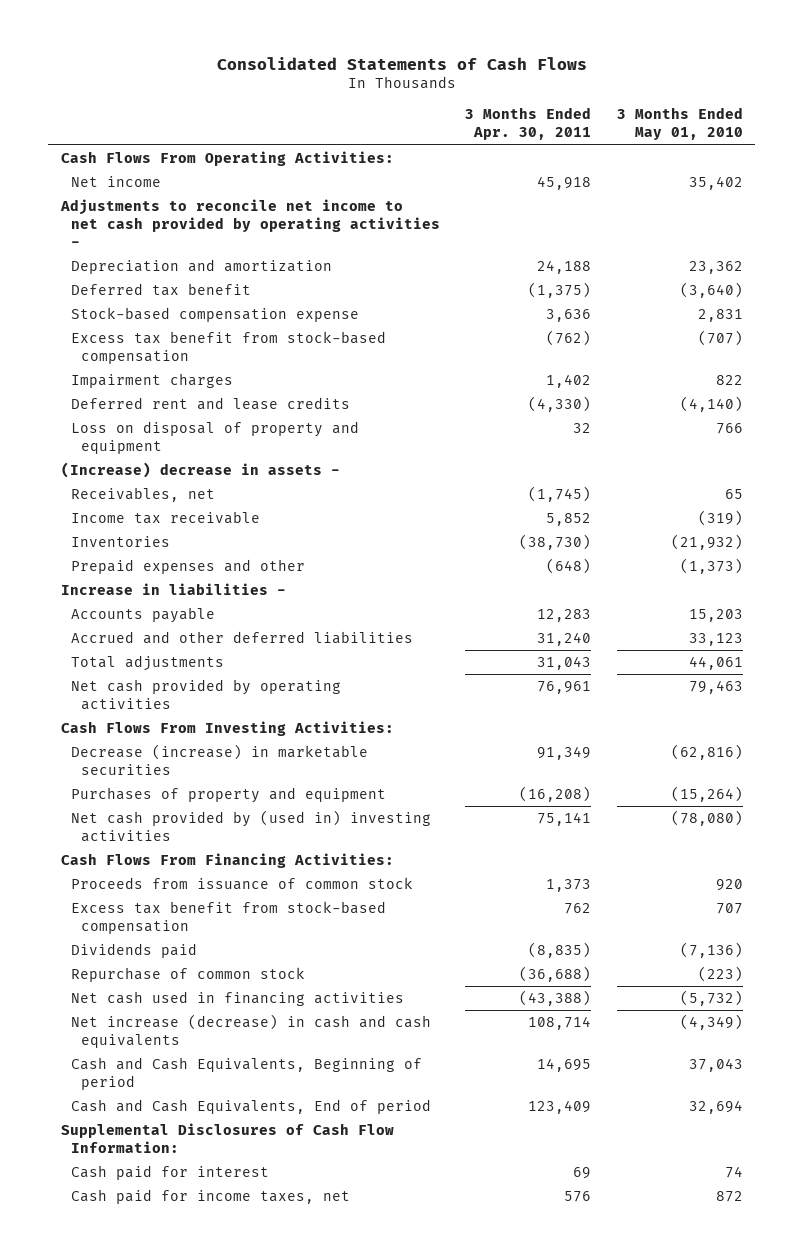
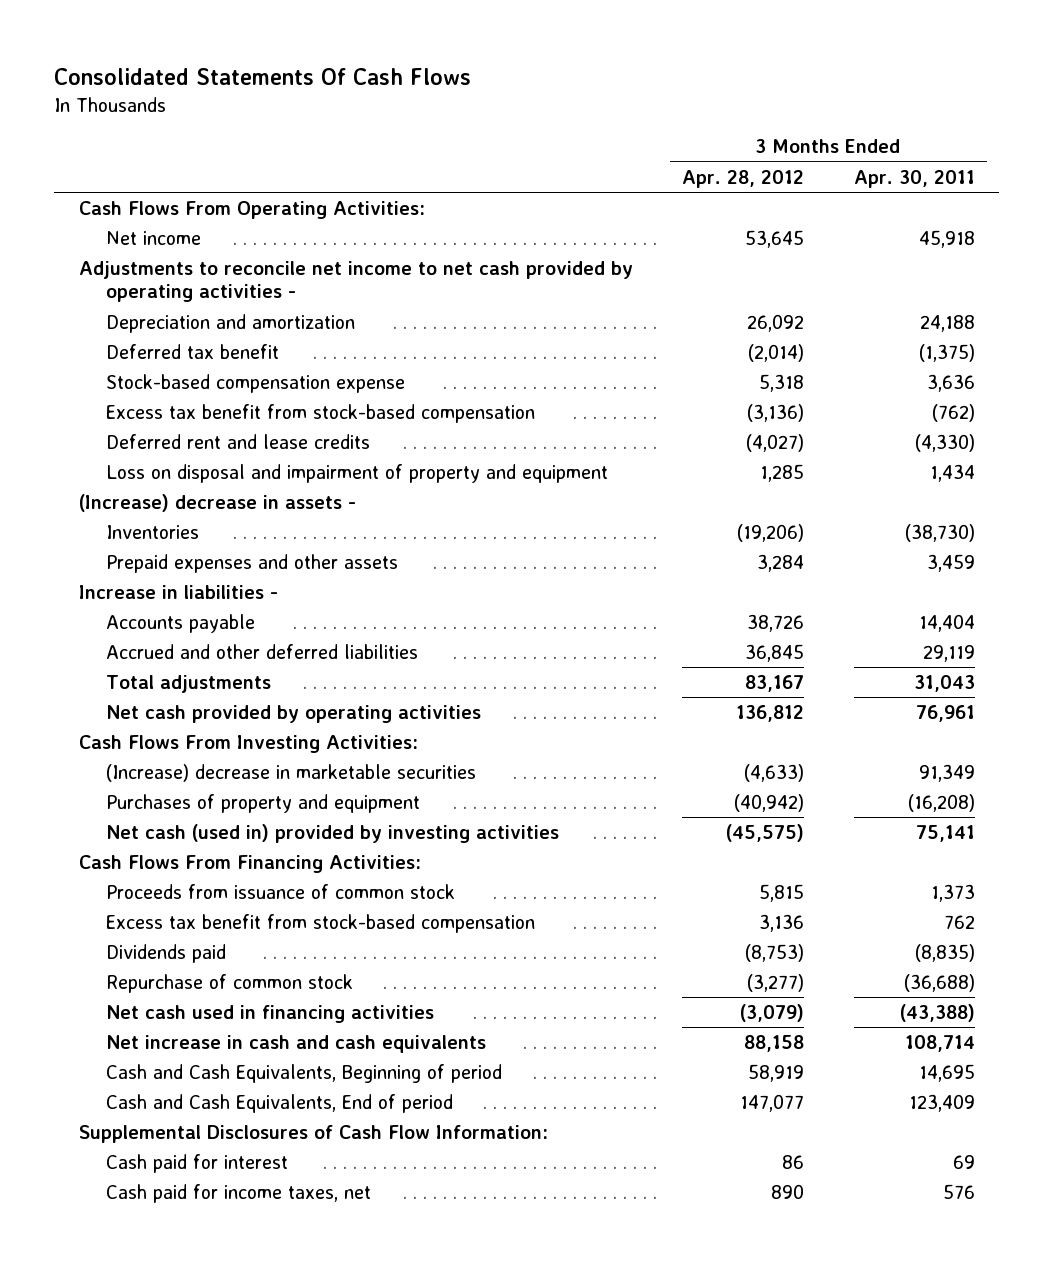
- Consolidated Statements of Cash Flows
+ Consolidated Statements Of Cash Flows
- | 3 Months Ended Apr. 30, 2011 | 3 Months Ended May 01, 2010
+ | 3 Months Ended Apr. 28, 2012 | 3 Months Ended Apr. 30, 2011
- Impairment charges | 1,402 | 822
- Loss on disposal of property and equipment | 32 | 766
+ Loss on disposal and impairment of property and equipment | 1,285 | 1,434
- Receivables, net | (1,745) | 65
- Income tax receivable | 5,852 | (319)
- Prepaid expenses and other | (648) | (1,373)
+ Prepaid expenses and other assets | 3,284 | 3,459
- Accounts payable | 12,283 | 15,203
- Accrued and other deferred liabilities | 31,240 | 33,123
+ Accounts payable | 38,726 | 14,404
+ Accrued and other deferred liabilities | 36,845 | 29,119
- Decrease (increase) in marketable securities | 91,349 | (62,816)
+ (Increase) decrease in marketable securities | (4,633) | 91,349
- Net cash provided by (used in) investing activities | 75,141 | (78,080)
+ Net cash (used in) provided by investing activities | (45,575) | 75,141
- Net increase (decrease) in cash and cash equivalents | 108,714 | (4,349)
+ Net increase in cash and cash equivalents | 88,158 | 108,714

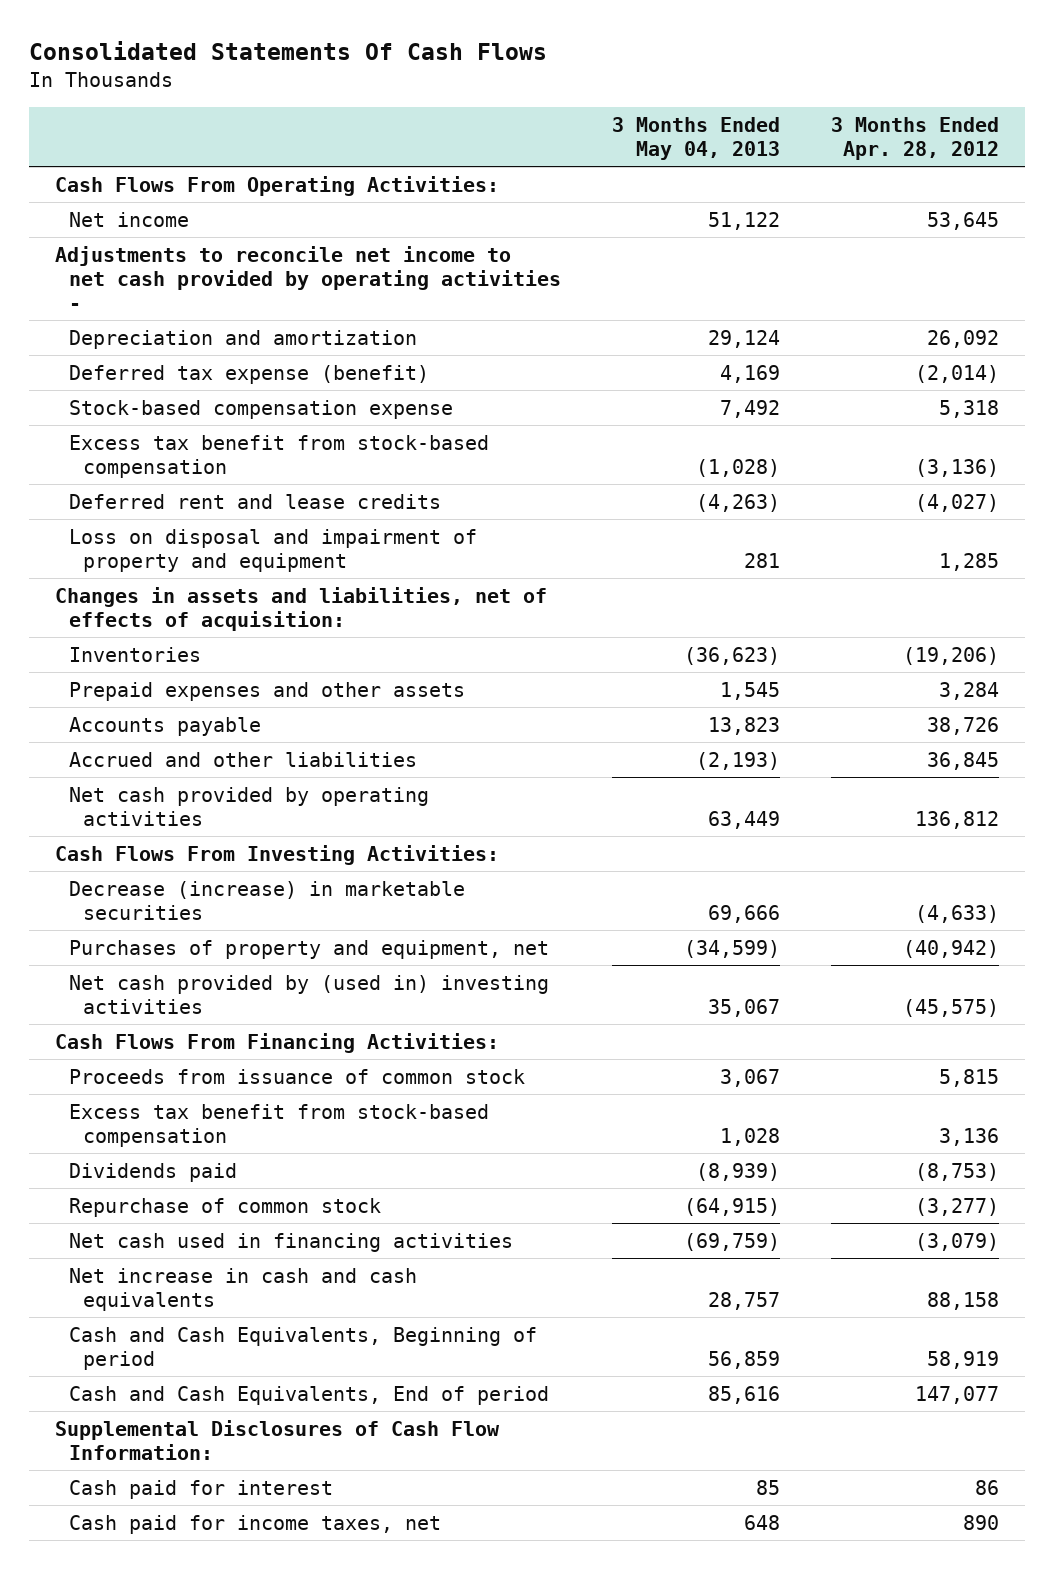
- | 3 Months Ended Apr. 28, 2012 | 3 Months Ended Apr. 30, 2011
+ | 3 Months Ended May 04, 2013 | 3 Months Ended Apr. 28, 2012
- Deferred tax benefit | (2,014) | (1,375)
+ Deferred tax expense (benefit) | 4,169 | (2,014)
- (Increase) decrease in assets -
+ Changes in assets and liabilities, net of effects of acquisition:
- Increase in liabilities -
- Accrued and other deferred liabilities | 36,845 | 29,119
- Total adjustments | 83,167 | 31,043
+ Accrued and other liabilities | (2,193) | 36,845
- (Increase) decrease in marketable securities | (4,633) | 91,349
- Purchases of property and equipment | (40,942) | (16,208)
- Net cash (used in) provided by investing activities | (45,575) | 75,141
+ Decrease (increase) in marketable securities | 69,666 | (4,633)
+ Purchases of property and equipment, net | (34,599) | (40,942)
+ Net cash provided by (used in) investing activities | 35,067 | (45,575)

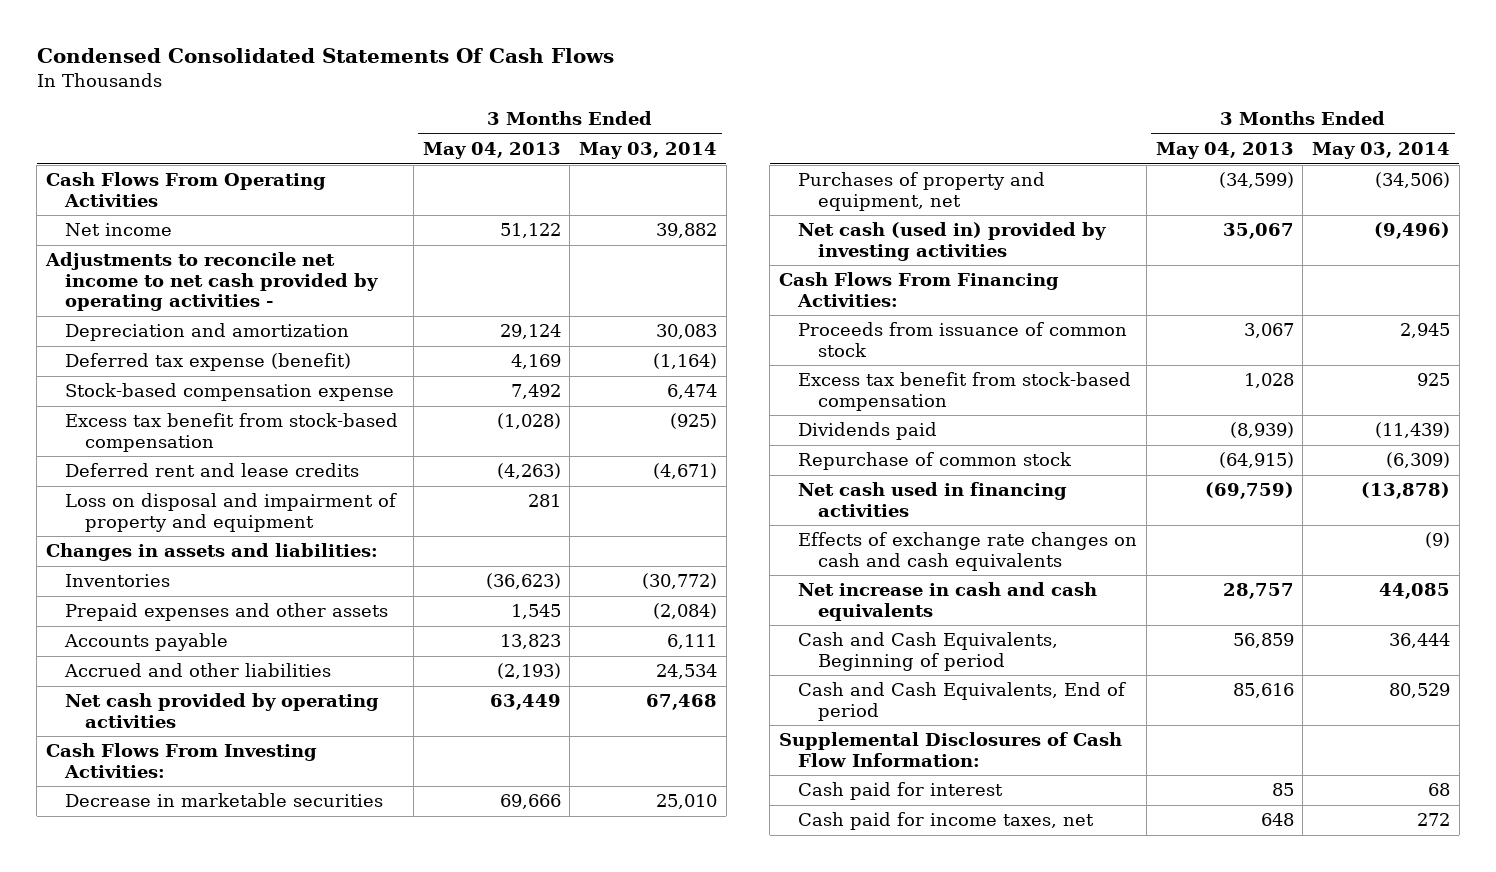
- Consolidated Statements Of Cash Flows
+ Condensed Consolidated Statements Of Cash Flows
- | 3 Months Ended May 04, 2013 | 3 Months Ended Apr. 28, 2012
+ | 3 Months Ended May 04, 2013 | 3 Months Ended May 03, 2014
- Cash Flows From Operating Activities:
+ Cash Flows From Operating Activities
- Changes in assets and liabilities, net of effects of acquisition:
+ Changes in assets and liabilities:
- Decrease (increase) in marketable securities | 69,666 | (4,633)
+ Decrease in marketable securities | 69,666 | 25,010
- Net cash provided by (used in) investing activities | 35,067 | (45,575)
+ Net cash (used in) provided by investing activities | 35,067 | (9,496)
+ Effects of exchange rate changes on cash and cash equivalents | | (9)

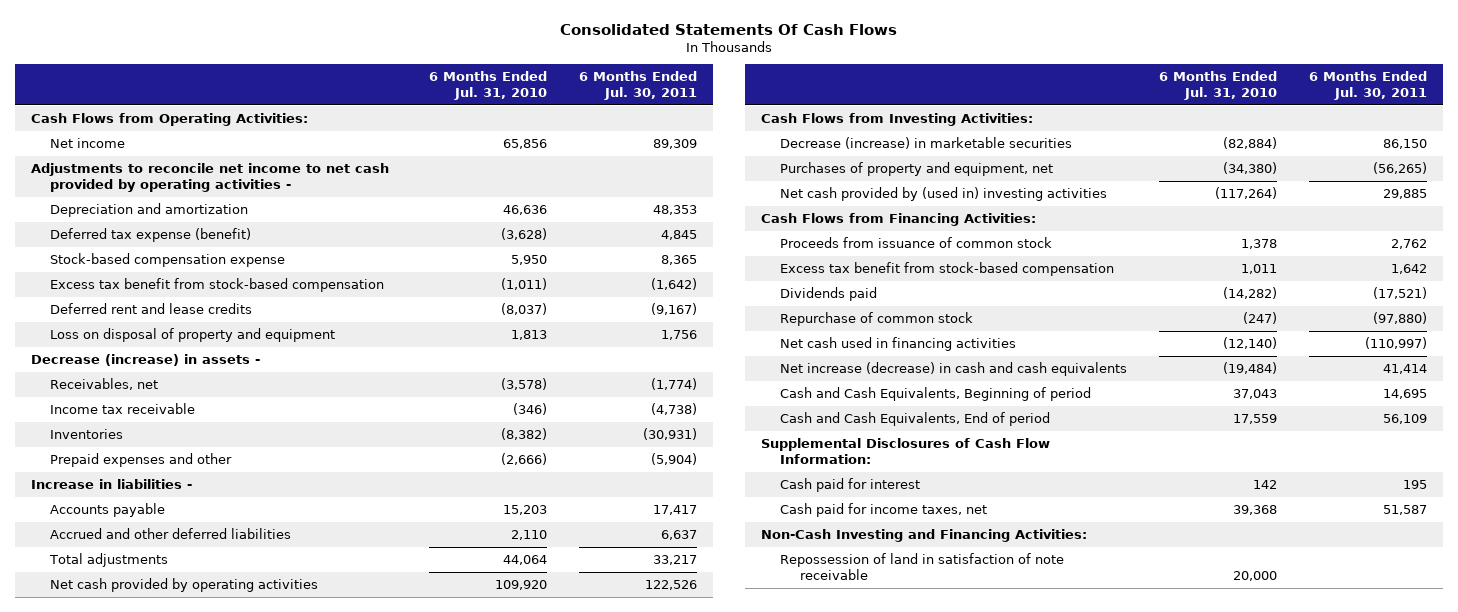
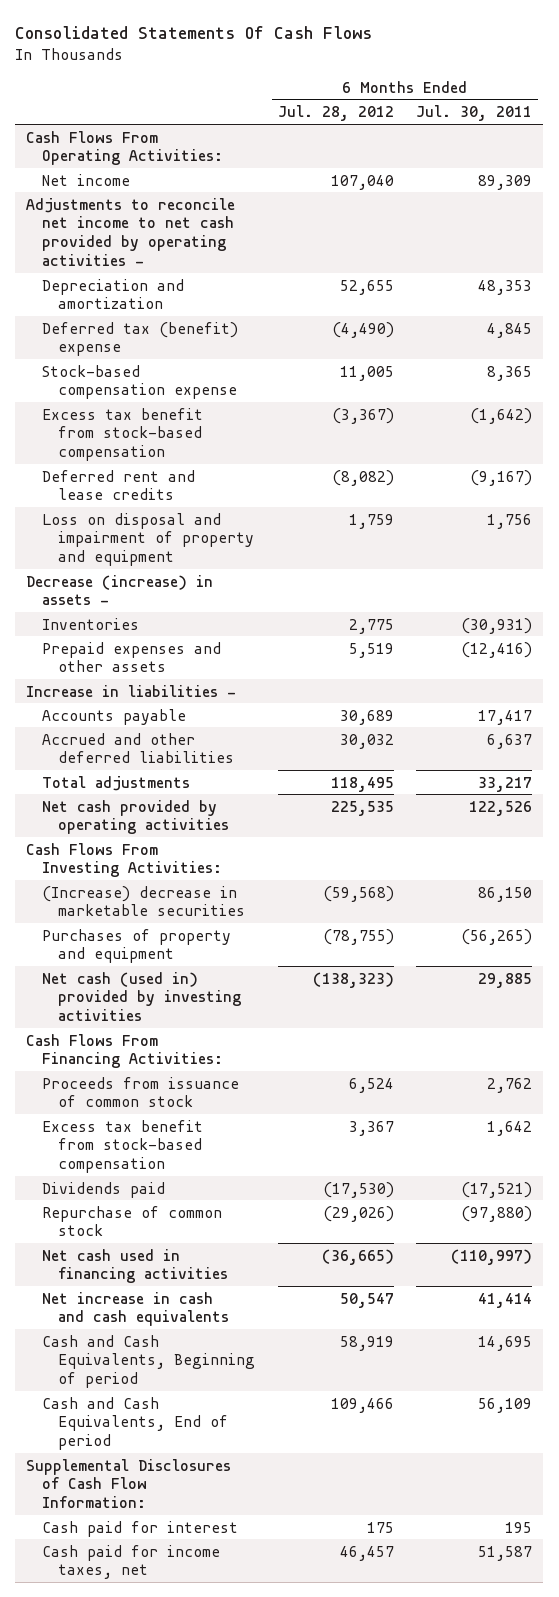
- | 6 Months Ended Jul. 31, 2010 | 6 Months Ended Jul. 30, 2011
+ | 6 Months Ended Jul. 28, 2012 | 6 Months Ended Jul. 30, 2011
- Cash Flows from Operating Activities:
+ Cash Flows From Operating Activities:
- Deferred tax expense (benefit) | (3,628) | 4,845
+ Deferred tax (benefit) expense | (4,490) | 4,845
- Loss on disposal of property and equipment | 1,813 | 1,756
+ Loss on disposal and impairment of property and equipment | 1,759 | 1,756
- Receivables, net | (3,578) | (1,774)
- Income tax receivable | (346) | (4,738)
- Prepaid expenses and other | (2,666) | (5,904)
+ Prepaid expenses and other assets | 5,519 | (12,416)
- Cash Flows from Investing Activities:
- Decrease (increase) in marketable securities | (82,884) | 86,150
- Purchases of property and equipment, net | (34,380) | (56,265)
- Net cash provided by (used in) investing activities | (117,264) | 29,885
- Cash Flows from Financing Activities:
+ Cash Flows From Investing Activities:
+ (Increase) decrease in marketable securities | (59,568) | 86,150
+ Purchases of property and equipment | (78,755) | (56,265)
+ Net cash (used in) provided by investing activities | (138,323) | 29,885
+ Cash Flows From Financing Activities:
- Net increase (decrease) in cash and cash equivalents | (19,484) | 41,414
+ Net increase in cash and cash equivalents | 50,547 | 41,414
- Non-Cash Investing and Financing Activities:
- Repossession of land in satisfaction of note receivable | 20,000 |

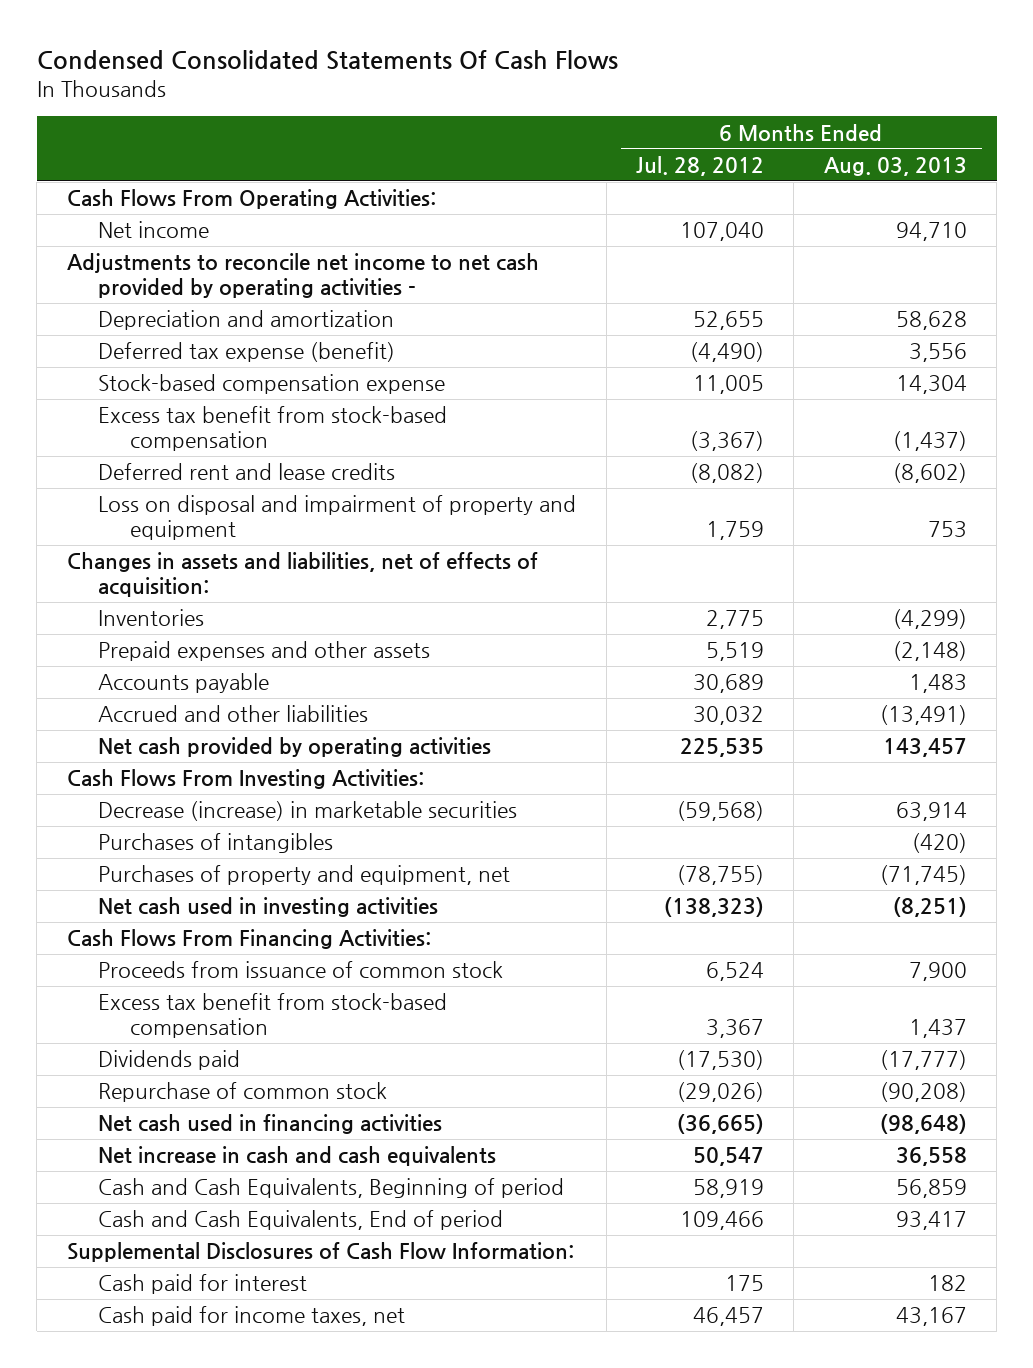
- Consolidated Statements Of Cash Flows
+ Condensed Consolidated Statements Of Cash Flows
- | 6 Months Ended Jul. 28, 2012 | 6 Months Ended Jul. 30, 2011
+ | 6 Months Ended Jul. 28, 2012 | 6 Months Ended Aug. 03, 2013
- Deferred tax (benefit) expense | (4,490) | 4,845
+ Deferred tax expense (benefit) | (4,490) | 3,556
- Decrease (increase) in assets -
+ Changes in assets and liabilities, net of effects of acquisition:
- Increase in liabilities -
- Accrued and other deferred liabilities | 30,032 | 6,637
- Total adjustments | 118,495 | 33,217
+ Accrued and other liabilities | 30,032 | (13,491)
- (Increase) decrease in marketable securities | (59,568) | 86,150
- Purchases of property and equipment | (78,755) | (56,265)
- Net cash (used in) provided by investing activities | (138,323) | 29,885
+ Decrease (increase) in marketable securities | (59,568) | 63,914
+ Purchases of intangibles | | (420)
+ Purchases of property and equipment, net | (78,755) | (71,745)
+ Net cash used in investing activities | (138,323) | (8,251)

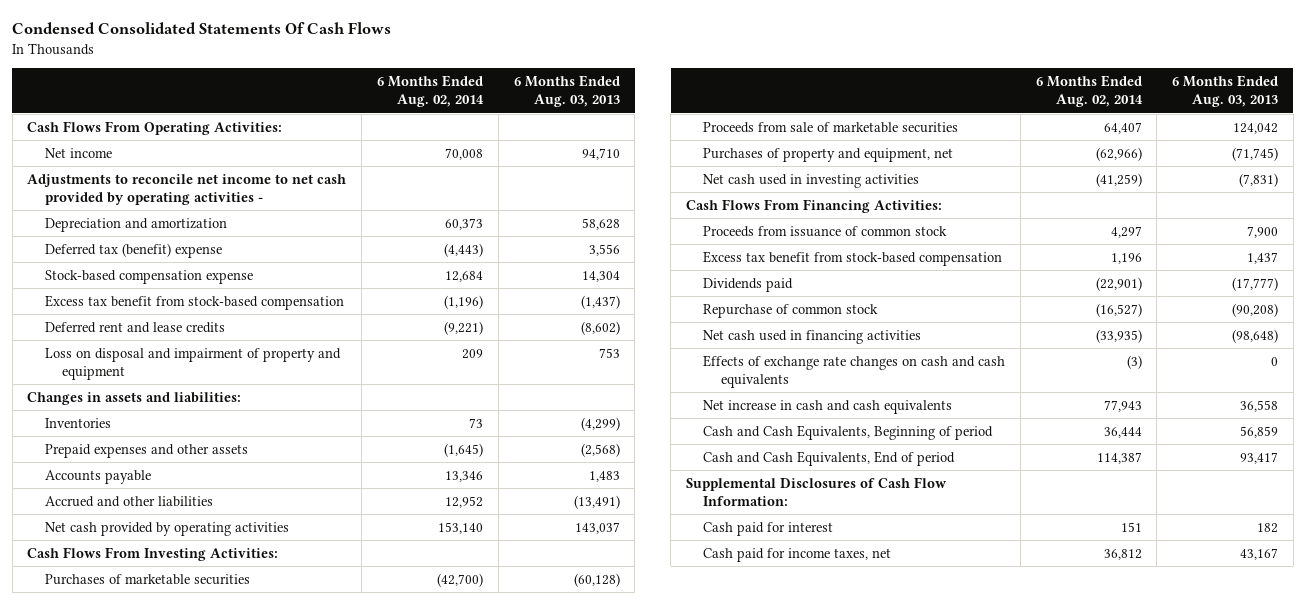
- | 6 Months Ended Jul. 28, 2012 | 6 Months Ended Aug. 03, 2013
+ | 6 Months Ended Aug. 02, 2014 | 6 Months Ended Aug. 03, 2013
- Deferred tax expense (benefit) | (4,490) | 3,556
+ Deferred tax (benefit) expense | (4,443) | 3,556
- Changes in assets and liabilities, net of effects of acquisition:
+ Changes in assets and liabilities:
- Prepaid expenses and other assets | 5,519 | (2,148)
+ Prepaid expenses and other assets | (1,645) | (2,568)
- Net cash provided by operating activities | 225,535 | 143,457
+ Net cash provided by operating activities | 153,140 | 143,037
- Decrease (increase) in marketable securities | (59,568) | 63,914
- Purchases of intangibles | | (420)
+ Purchases of marketable securities | (42,700) | (60,128)
+ Proceeds from sale of marketable securities | 64,407 | 124,042
- Net cash used in investing activities | (138,323) | (8,251)
+ Net cash used in investing activities | (41,259) | (7,831)
+ Effects of exchange rate changes on cash and cash equivalents | (3) | 0

